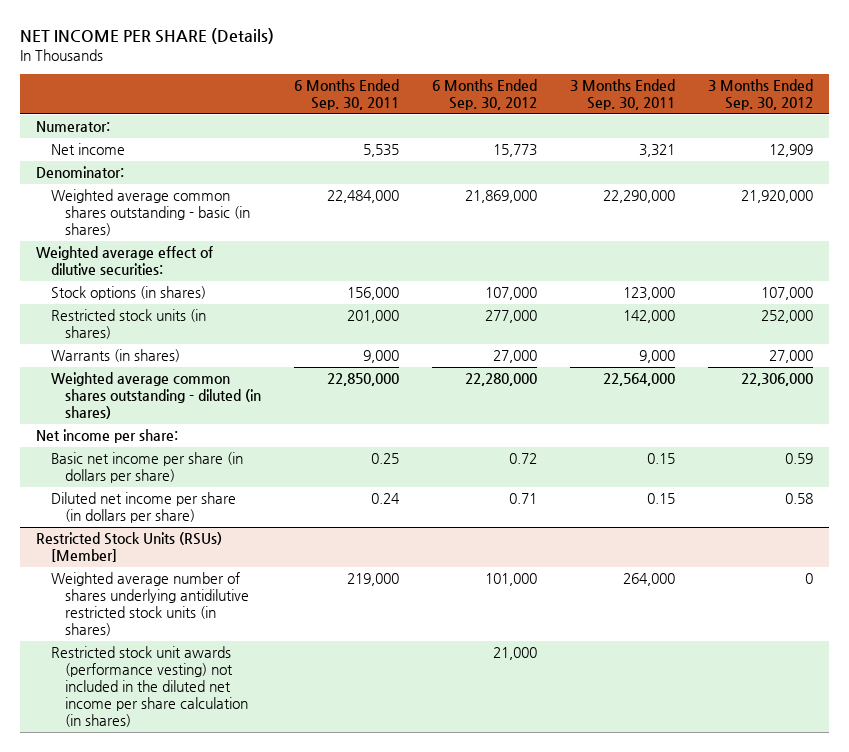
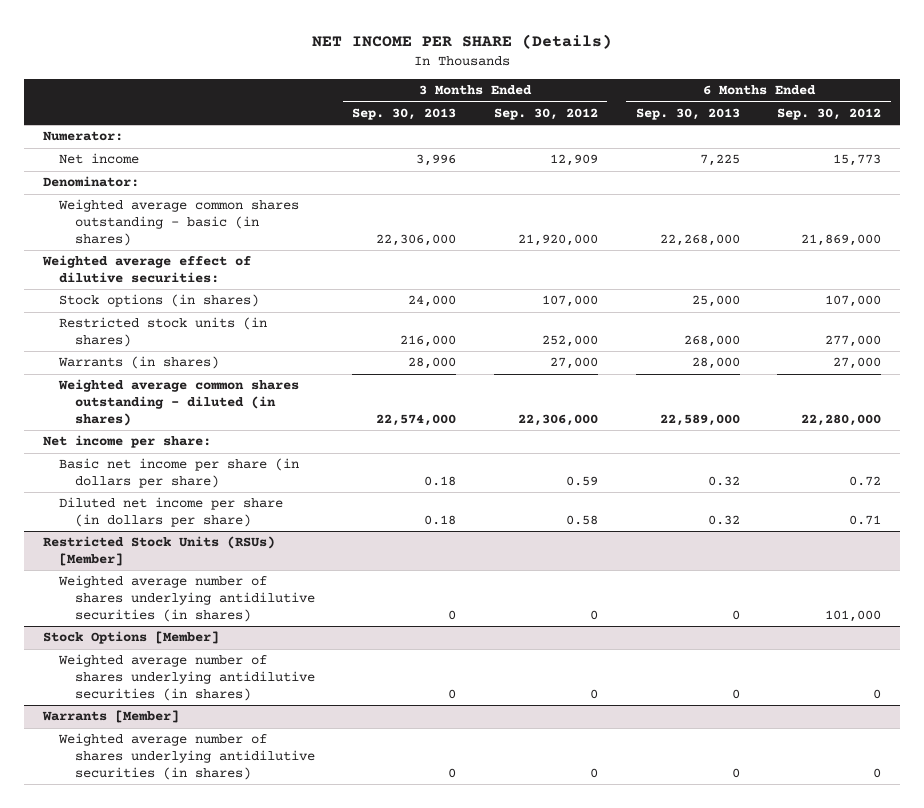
- | 6 Months Ended Sep. 30, 2011 | 6 Months Ended Sep. 30, 2012 | 3 Months Ended Sep. 30, 2011 | 3 Months Ended Sep. 30, 2012
+ | 3 Months Ended Sep. 30, 2013 | 3 Months Ended Sep. 30, 2012 | 6 Months Ended Sep. 30, 2013 | 6 Months Ended Sep. 30, 2012
@ Restricted Stock Units (RSUs) [Member]
- Weighted average number of shares underlying antidilutive restricted stock units (in shares) | 219,000 | 101,000 | 264,000 | 0
- Restricted stock unit awards (performance vesting) not included in the diluted net income per share calculation (in shares) | | 21,000 | |
+ Weighted average number of shares underlying antidilutive securities (in shares) | 0 | 0 | 0 | 101,000
+ Stock Options [Member]
+ Weighted average number of shares underlying antidilutive securities (in shares) | 0 | 0 | 0 | 0
+ Warrants [Member]
+ Weighted average number of shares underlying antidilutive securities (in shares) | 0 | 0 | 0 | 0

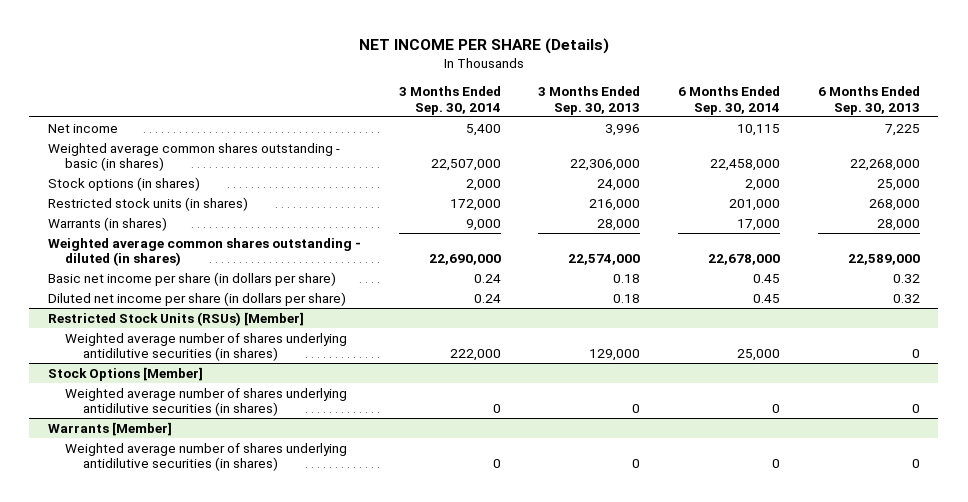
- | 3 Months Ended Sep. 30, 2013 | 3 Months Ended Sep. 30, 2012 | 6 Months Ended Sep. 30, 2013 | 6 Months Ended Sep. 30, 2012
+ | 3 Months Ended Sep. 30, 2014 | 3 Months Ended Sep. 30, 2013 | 6 Months Ended Sep. 30, 2014 | 6 Months Ended Sep. 30, 2013
- Numerator:
- Denominator:
- Weighted average effect of dilutive securities:
- Net income per share:
@ Restricted Stock Units (RSUs) [Member]
- Weighted average number of shares underlying antidilutive securities (in shares) | 0 | 0 | 0 | 101,000
+ Weighted average number of shares underlying antidilutive securities (in shares) | 222,000 | 129,000 | 25,000 | 0

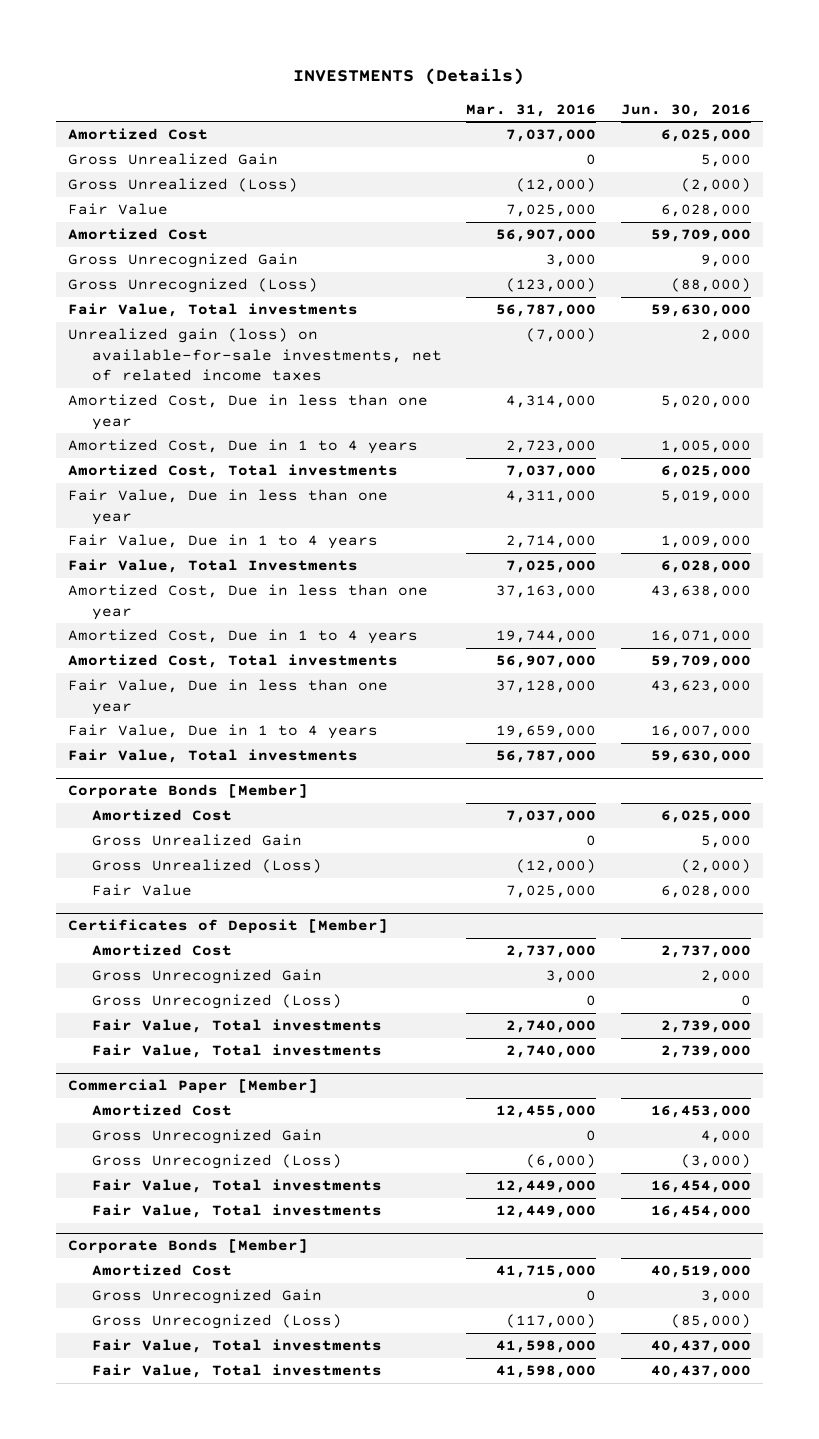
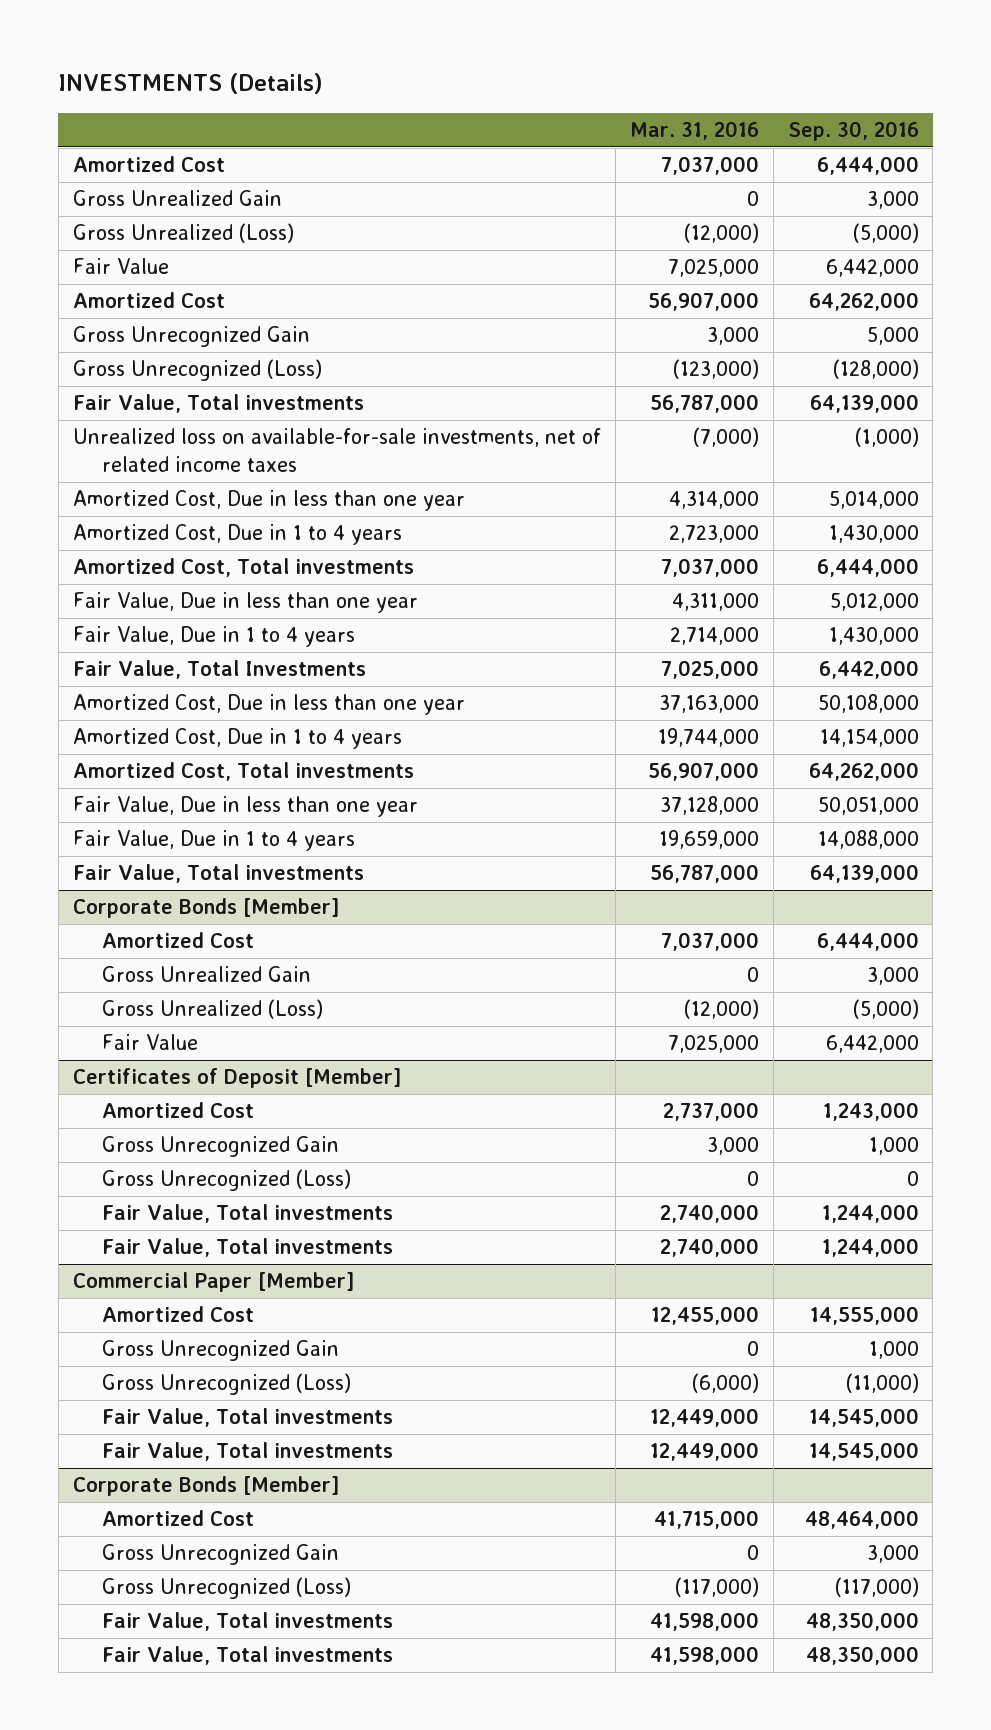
- | Mar. 31, 2016 | Jun. 30, 2016
+ | Mar. 31, 2016 | Sep. 30, 2016
- Unrealized gain (loss) on available-for-sale investments, net of related income taxes | (7,000) | 2,000
+ Unrealized loss on available-for-sale investments, net of related income taxes | (7,000) | (1,000)

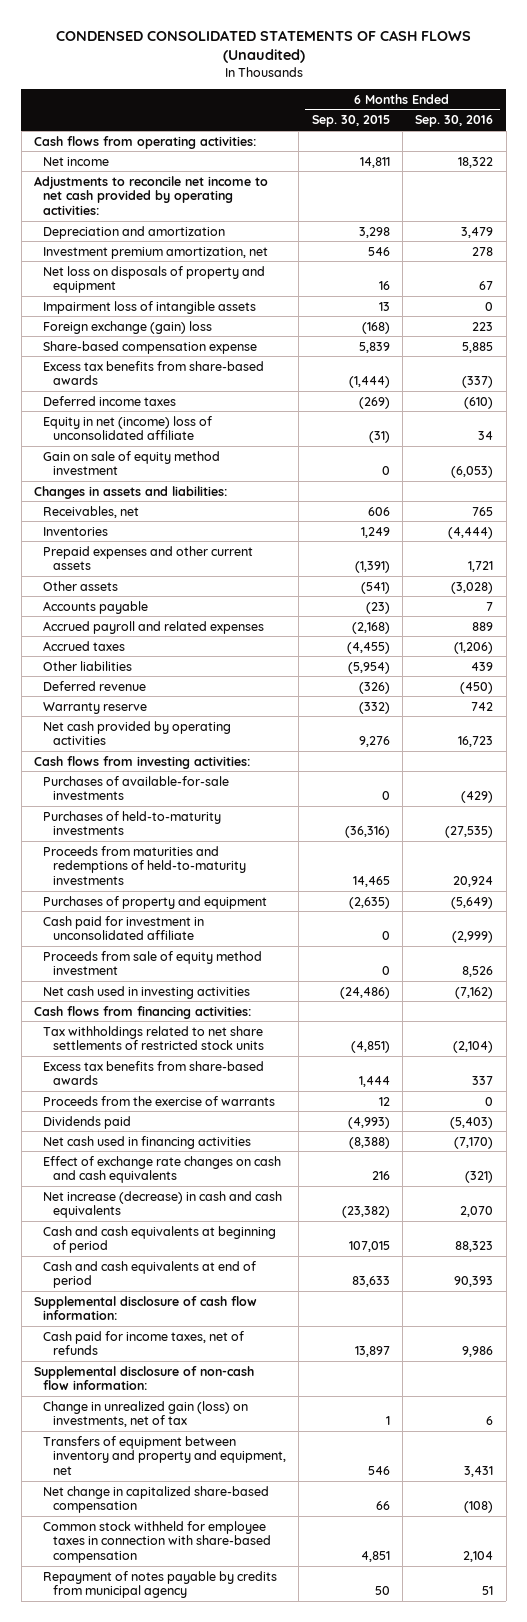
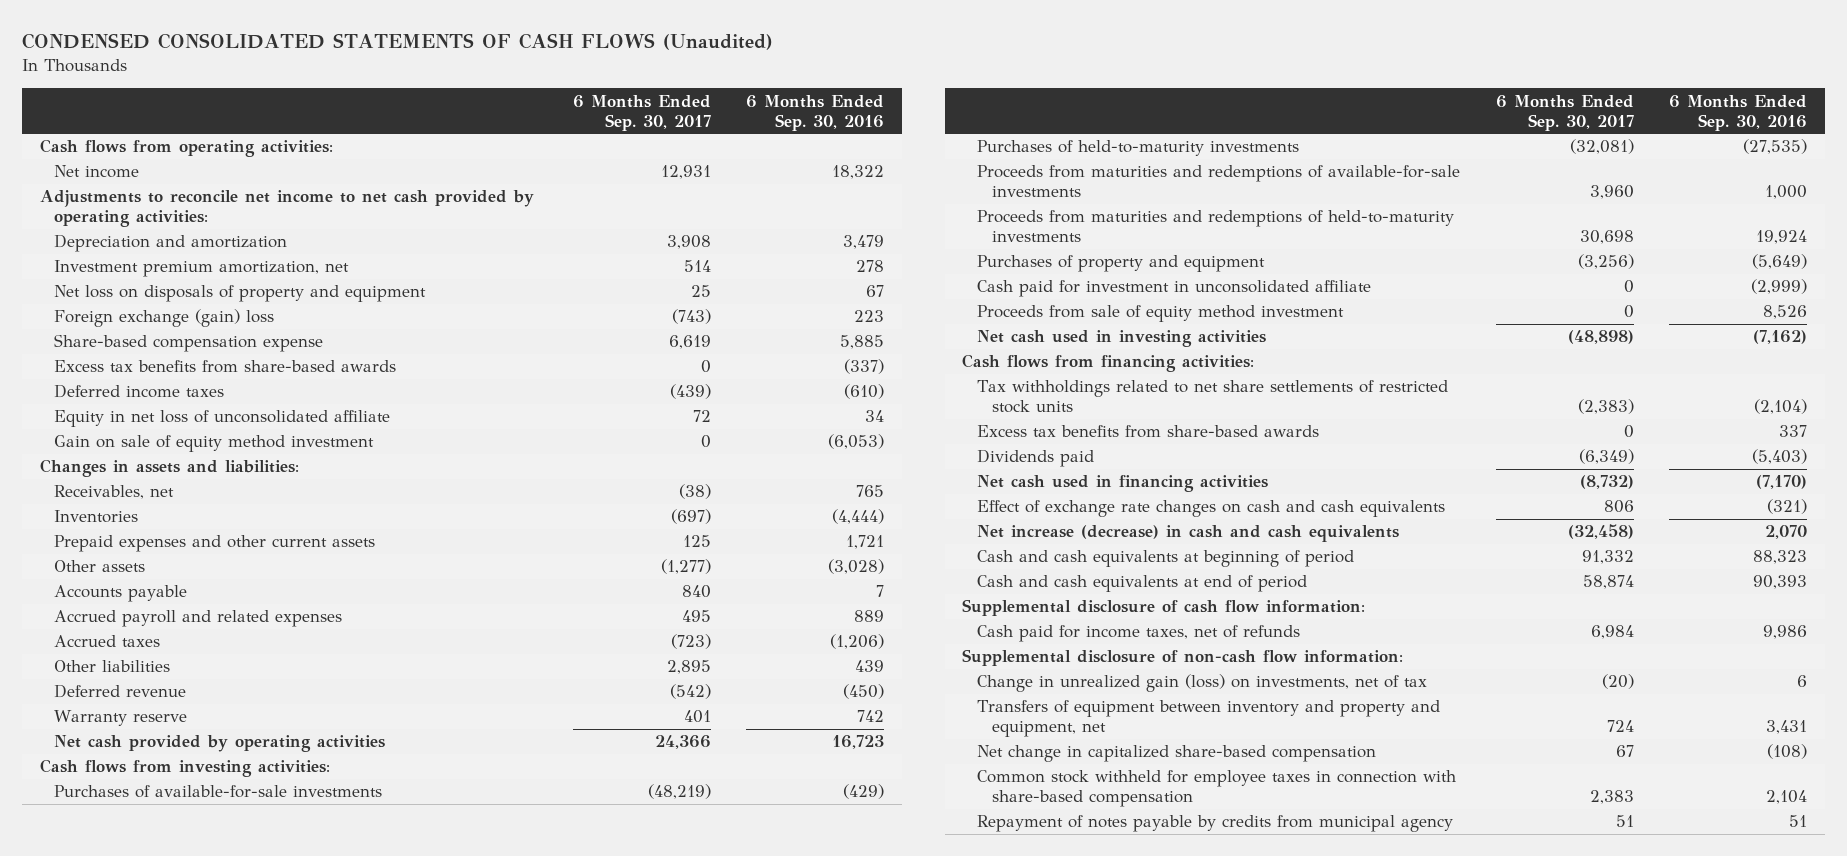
- | 6 Months Ended Sep. 30, 2015 | 6 Months Ended Sep. 30, 2016
+ | 6 Months Ended Sep. 30, 2017 | 6 Months Ended Sep. 30, 2016
- Impairment loss of intangible assets | 13 | 0
- Equity in net (income) loss of unconsolidated affiliate | (31) | 34
+ Equity in net loss of unconsolidated affiliate | 72 | 34
- Proceeds from maturities and redemptions of held-to-maturity investments | 14,465 | 20,924
+ Proceeds from maturities and redemptions of available-for-sale investments | 3,960 | 1,000
+ Proceeds from maturities and redemptions of held-to-maturity investments | 30,698 | 19,924
- Proceeds from the exercise of warrants | 12 | 0

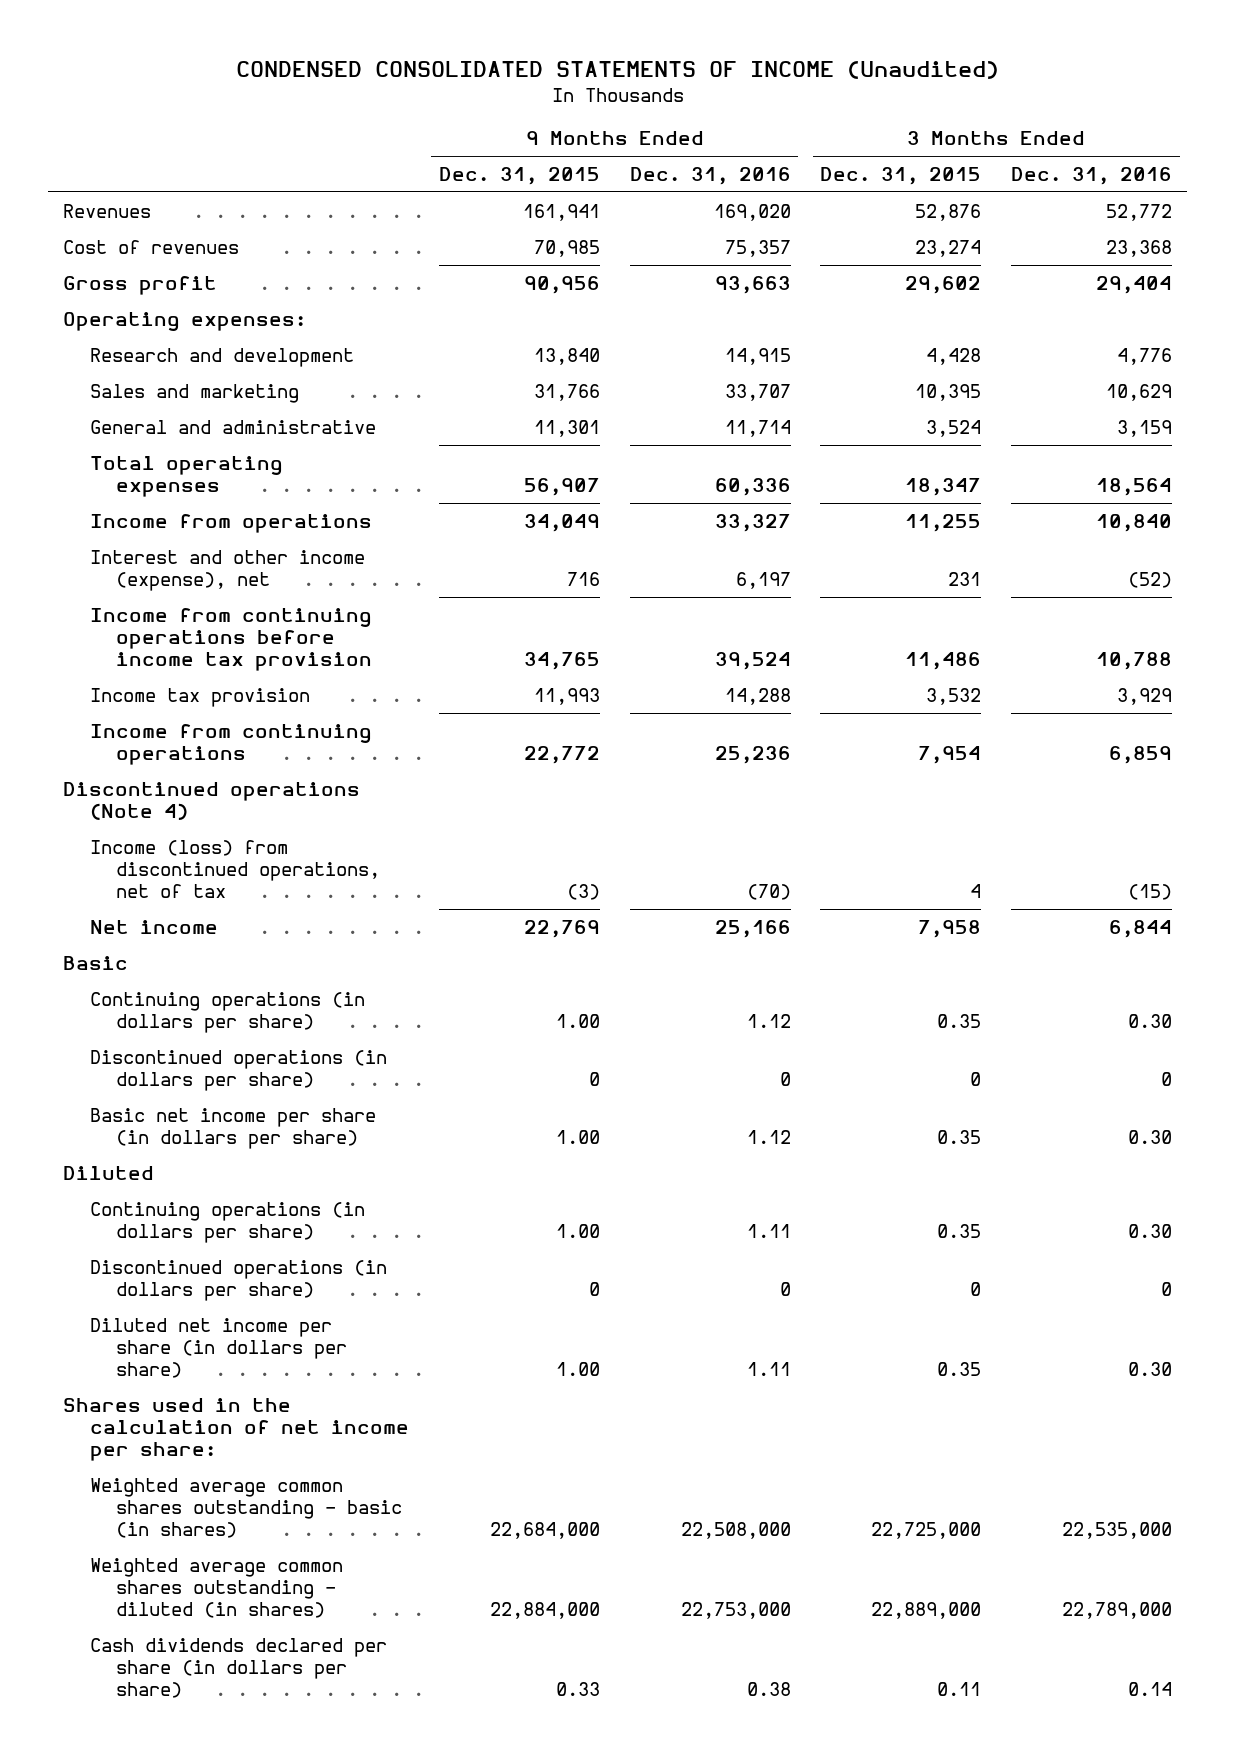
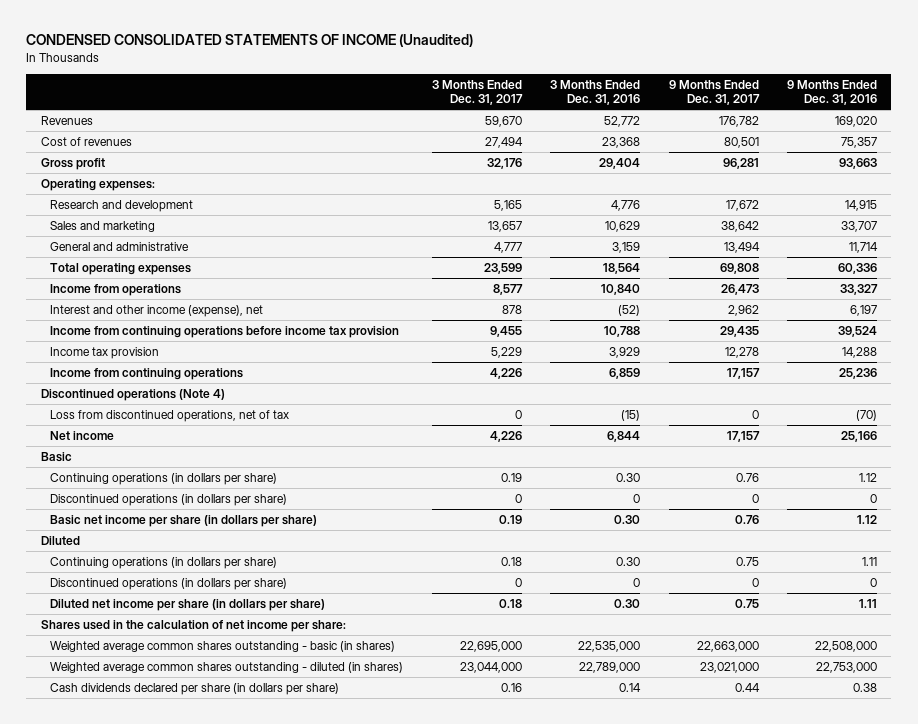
- | 9 Months Ended Dec. 31, 2015 | 9 Months Ended Dec. 31, 2016 | 3 Months Ended Dec. 31, 2015 | 3 Months Ended Dec. 31, 2016
+ | 3 Months Ended Dec. 31, 2017 | 3 Months Ended Dec. 31, 2016 | 9 Months Ended Dec. 31, 2017 | 9 Months Ended Dec. 31, 2016
- Income (loss) from discontinued operations, net of tax | (3) | (70) | 4 | (15)
+ Loss from discontinued operations, net of tax | 0 | (15) | 0 | (70)

